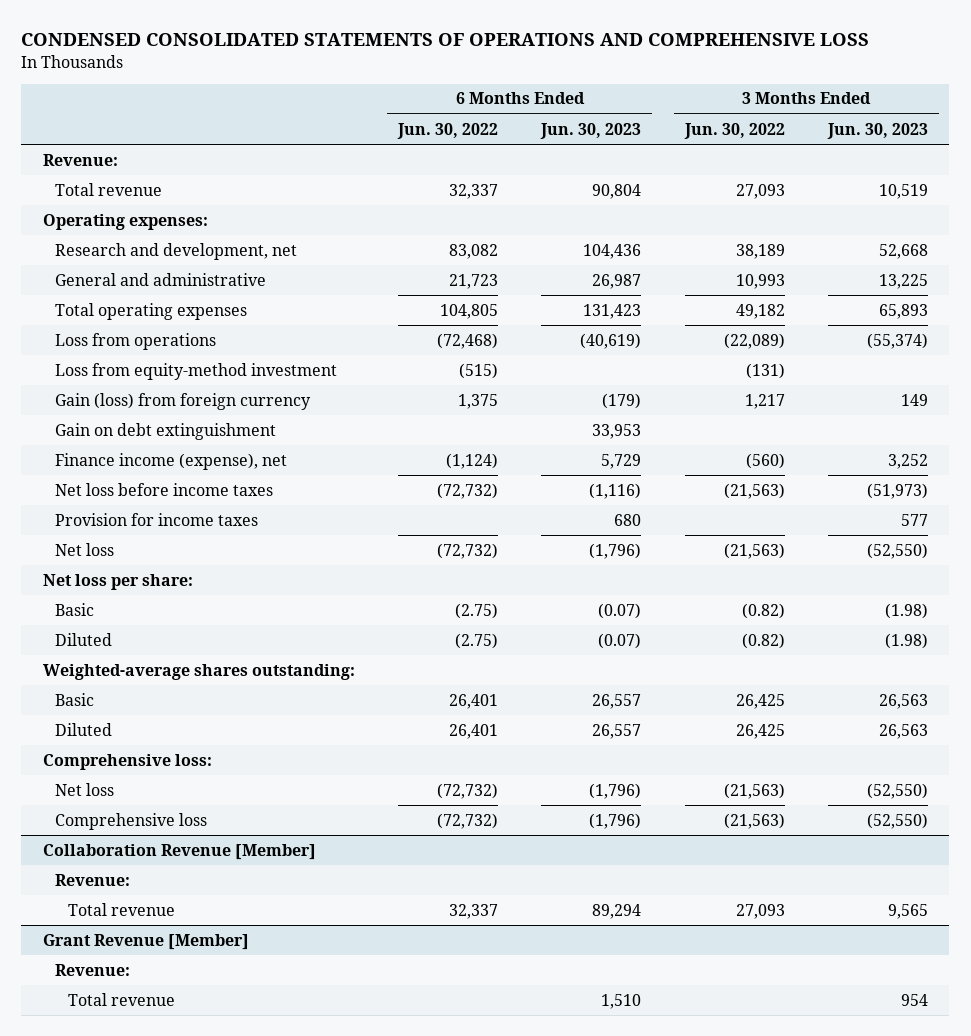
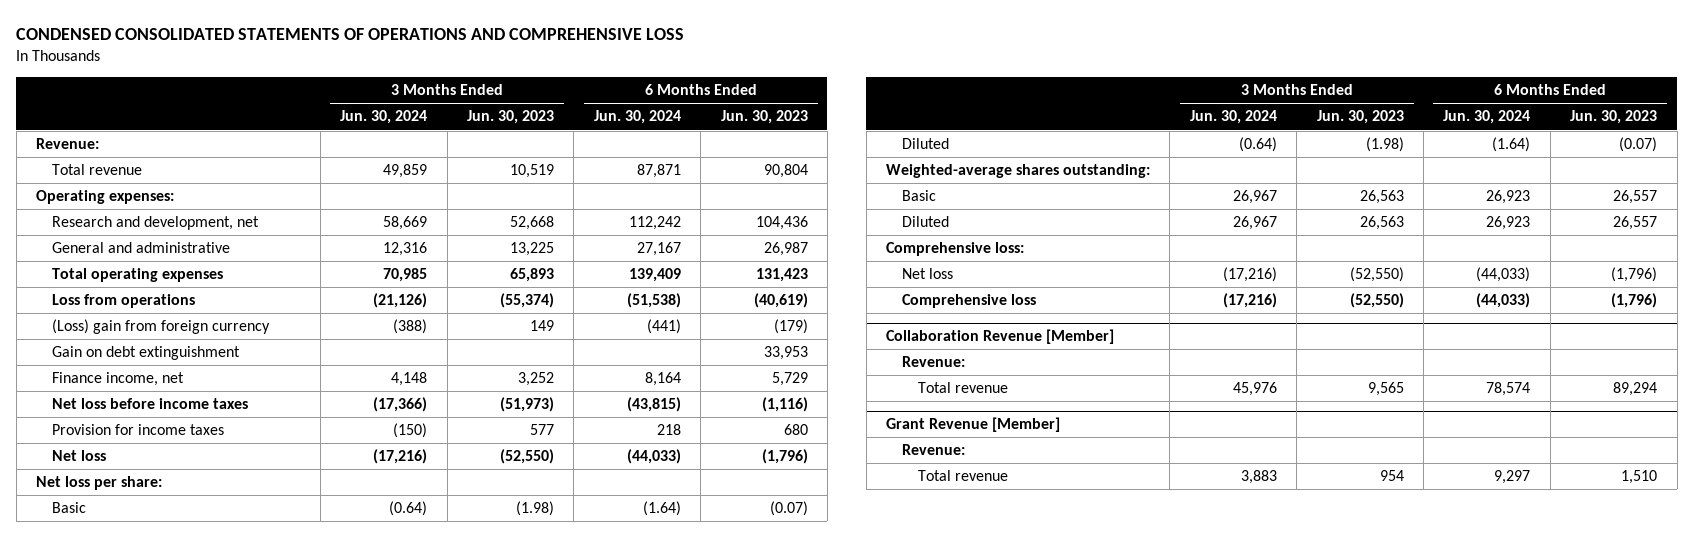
- | 6 Months Ended Jun. 30, 2022 | 6 Months Ended Jun. 30, 2023 | 3 Months Ended Jun. 30, 2022 | 3 Months Ended Jun. 30, 2023
+ | 3 Months Ended Jun. 30, 2024 | 3 Months Ended Jun. 30, 2023 | 6 Months Ended Jun. 30, 2024 | 6 Months Ended Jun. 30, 2023
- Loss from equity-method investment | (515) | | (131) |
- Gain (loss) from foreign currency | 1,375 | (179) | 1,217 | 149
+ (Loss) gain from foreign currency | (388) | 149 | (441) | (179)
- Finance income (expense), net | (1,124) | 5,729 | (560) | 3,252
+ Finance income, net | 4,148 | 3,252 | 8,164 | 5,729

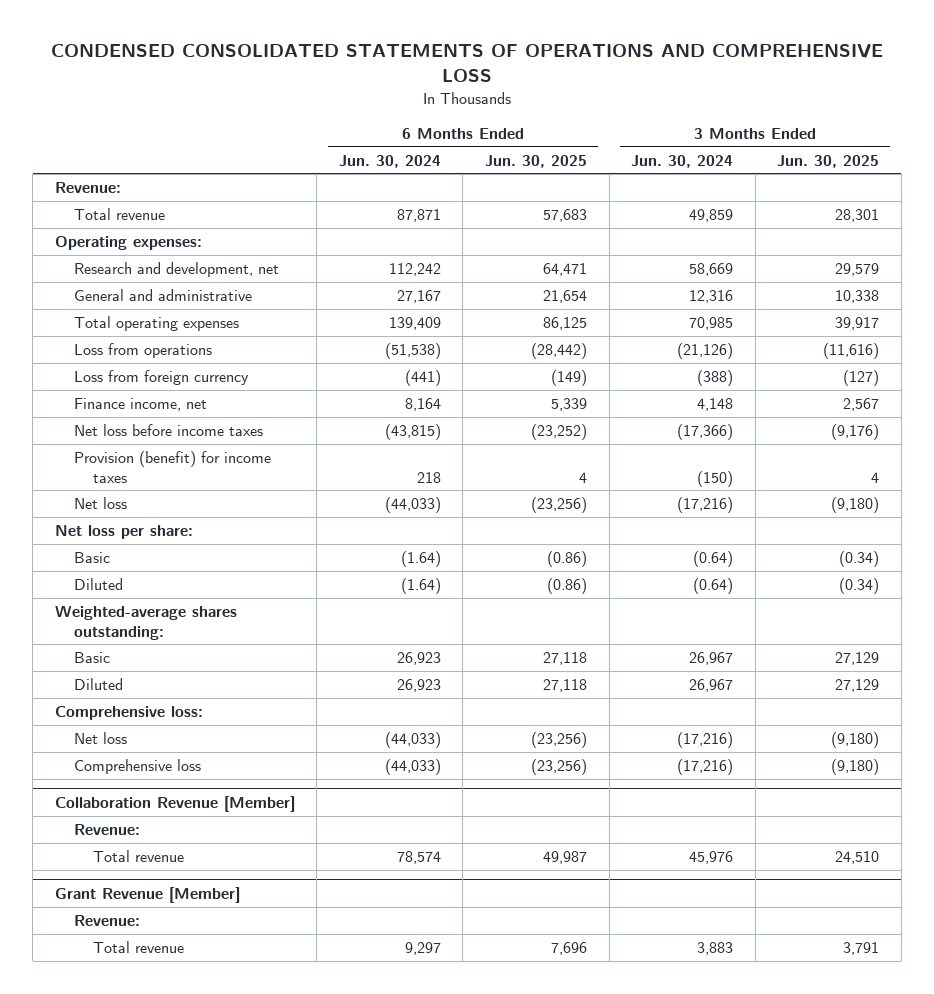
- | 3 Months Ended Jun. 30, 2024 | 3 Months Ended Jun. 30, 2023 | 6 Months Ended Jun. 30, 2024 | 6 Months Ended Jun. 30, 2023
+ | 6 Months Ended Jun. 30, 2024 | 6 Months Ended Jun. 30, 2025 | 3 Months Ended Jun. 30, 2024 | 3 Months Ended Jun. 30, 2025
- (Loss) gain from foreign currency | (388) | 149 | (441) | (179)
- Gain on debt extinguishment | | | | 33,953
+ Loss from foreign currency | (441) | (149) | (388) | (127)
- Provision for income taxes | (150) | 577 | 218 | 680
+ Provision (benefit) for income taxes | 218 | 4 | (150) | 4

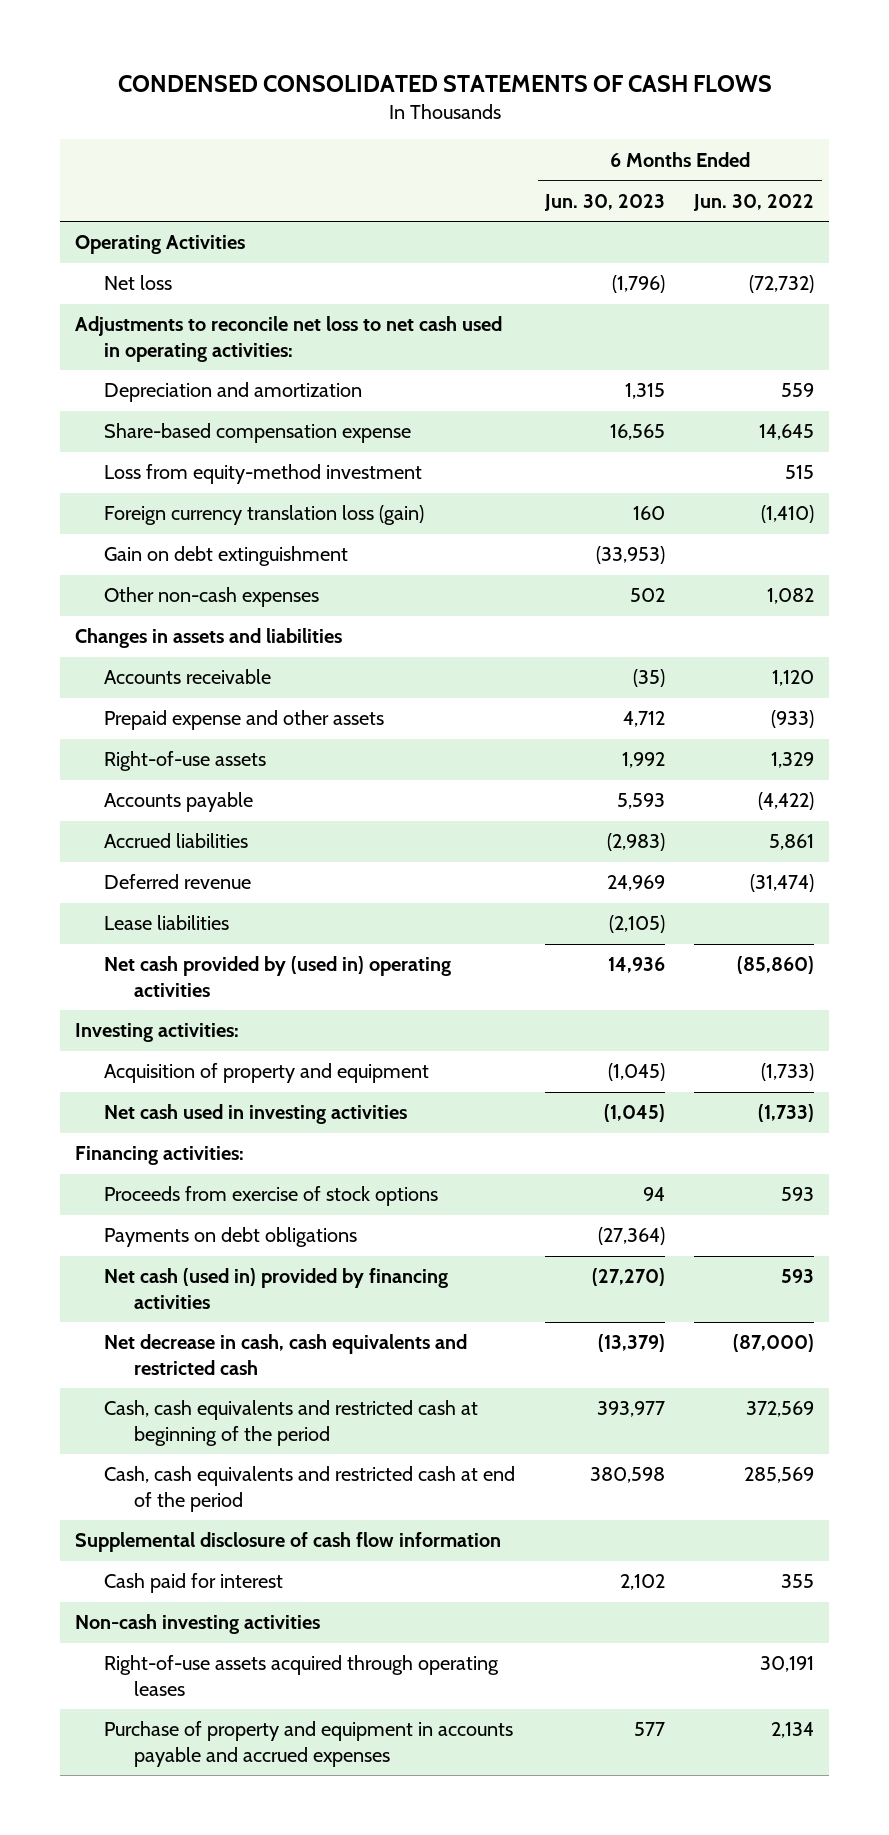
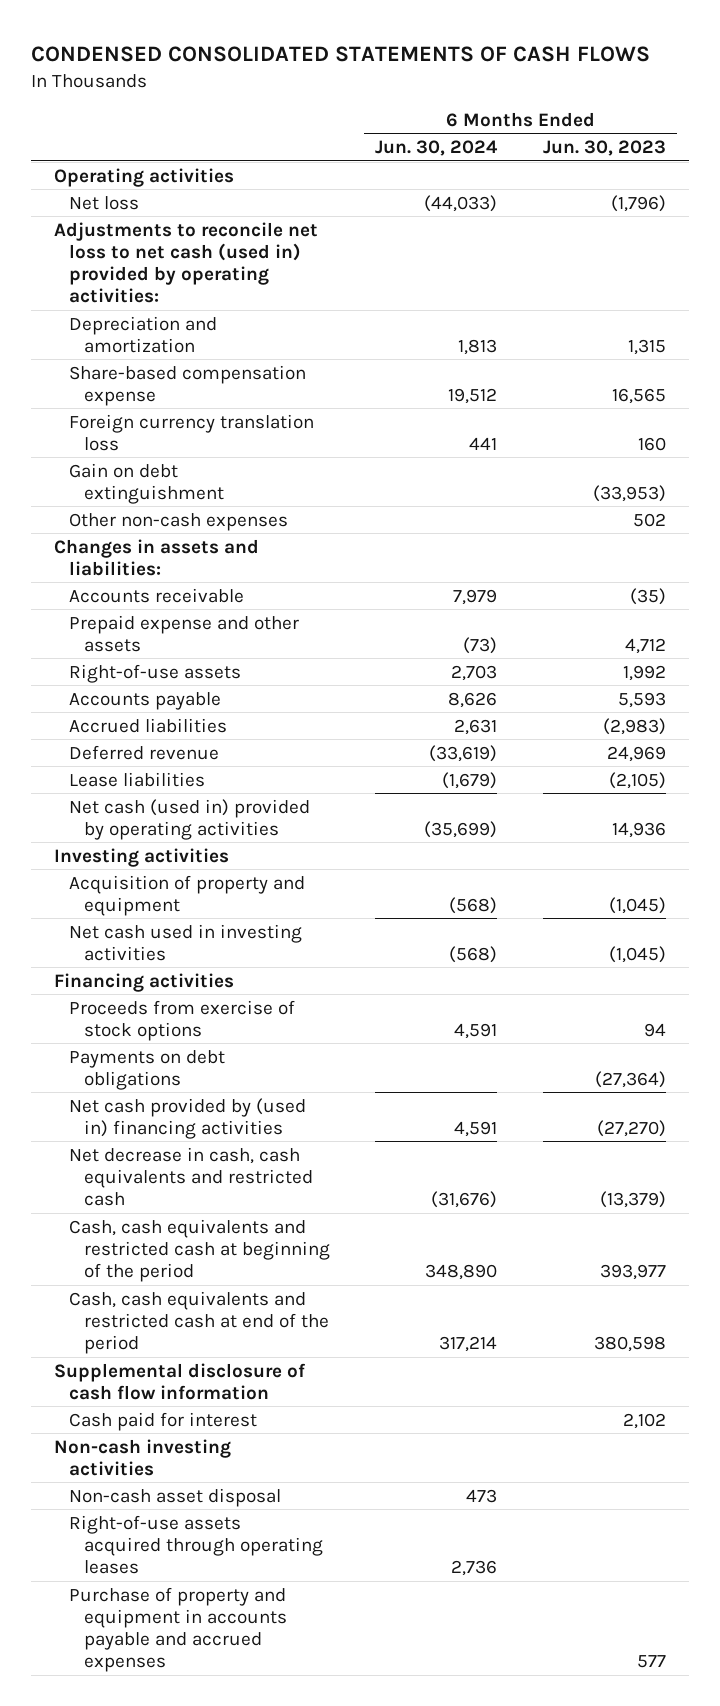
- | 6 Months Ended Jun. 30, 2023 | 6 Months Ended Jun. 30, 2022
+ | 6 Months Ended Jun. 30, 2024 | 6 Months Ended Jun. 30, 2023
- Operating Activities
+ Operating activities
- Adjustments to reconcile net loss to net cash used in operating activities:
+ Adjustments to reconcile net loss to net cash (used in) provided by operating activities:
- Loss from equity-method investment | | 515
- Foreign currency translation loss (gain) | 160 | (1,410)
+ Foreign currency translation loss | 441 | 160
- Changes in assets and liabilities
+ Changes in assets and liabilities:
- Net cash provided by (used in) operating activities | 14,936 | (85,860)
- Investing activities:
+ Net cash (used in) provided by operating activities | (35,699) | 14,936
+ Investing activities
- Financing activities:
+ Financing activities
- Net cash (used in) provided by financing activities | (27,270) | 593
+ Net cash provided by (used in) financing activities | 4,591 | (27,270)
+ Non-cash asset disposal | 473 |

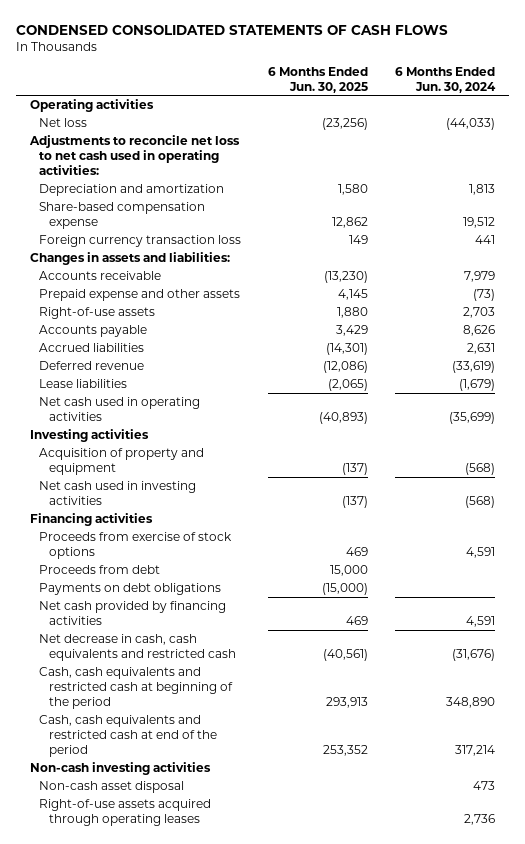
- | 6 Months Ended Jun. 30, 2024 | 6 Months Ended Jun. 30, 2023
+ | 6 Months Ended Jun. 30, 2025 | 6 Months Ended Jun. 30, 2024
- Adjustments to reconcile net loss to net cash (used in) provided by operating activities:
+ Adjustments to reconcile net loss to net cash used in operating activities:
- Foreign currency translation loss | 441 | 160
- Gain on debt extinguishment | | (33,953)
- Other non-cash expenses | | 502
+ Foreign currency transaction loss | 149 | 441
- Net cash (used in) provided by operating activities | (35,699) | 14,936
+ Net cash used in operating activities | (40,893) | (35,699)
+ Proceeds from debt | 15,000 |
- Net cash provided by (used in) financing activities | 4,591 | (27,270)
+ Net cash provided by financing activities | 469 | 4,591
- Supplemental disclosure of cash flow information
- Cash paid for interest | | 2,102
- Purchase of property and equipment in accounts payable and accrued expenses | | 577

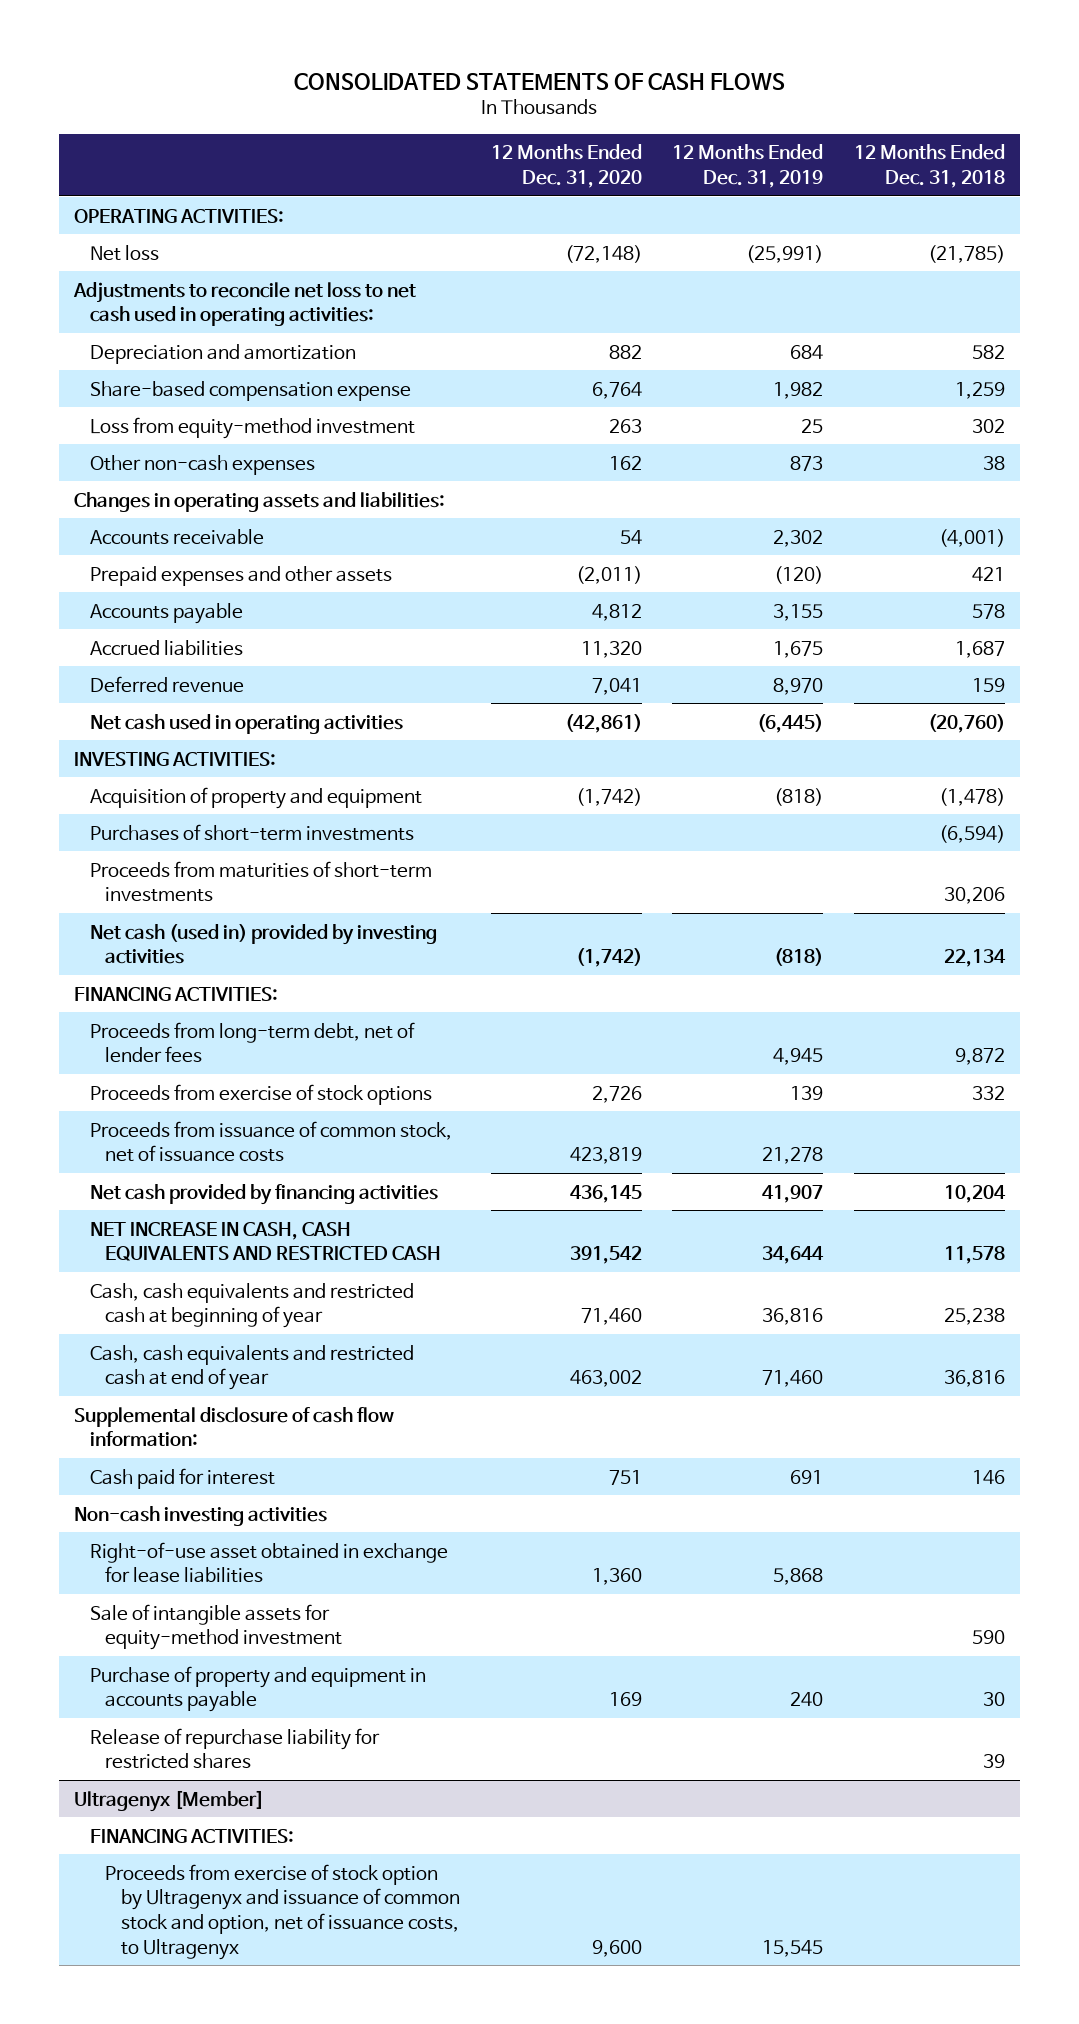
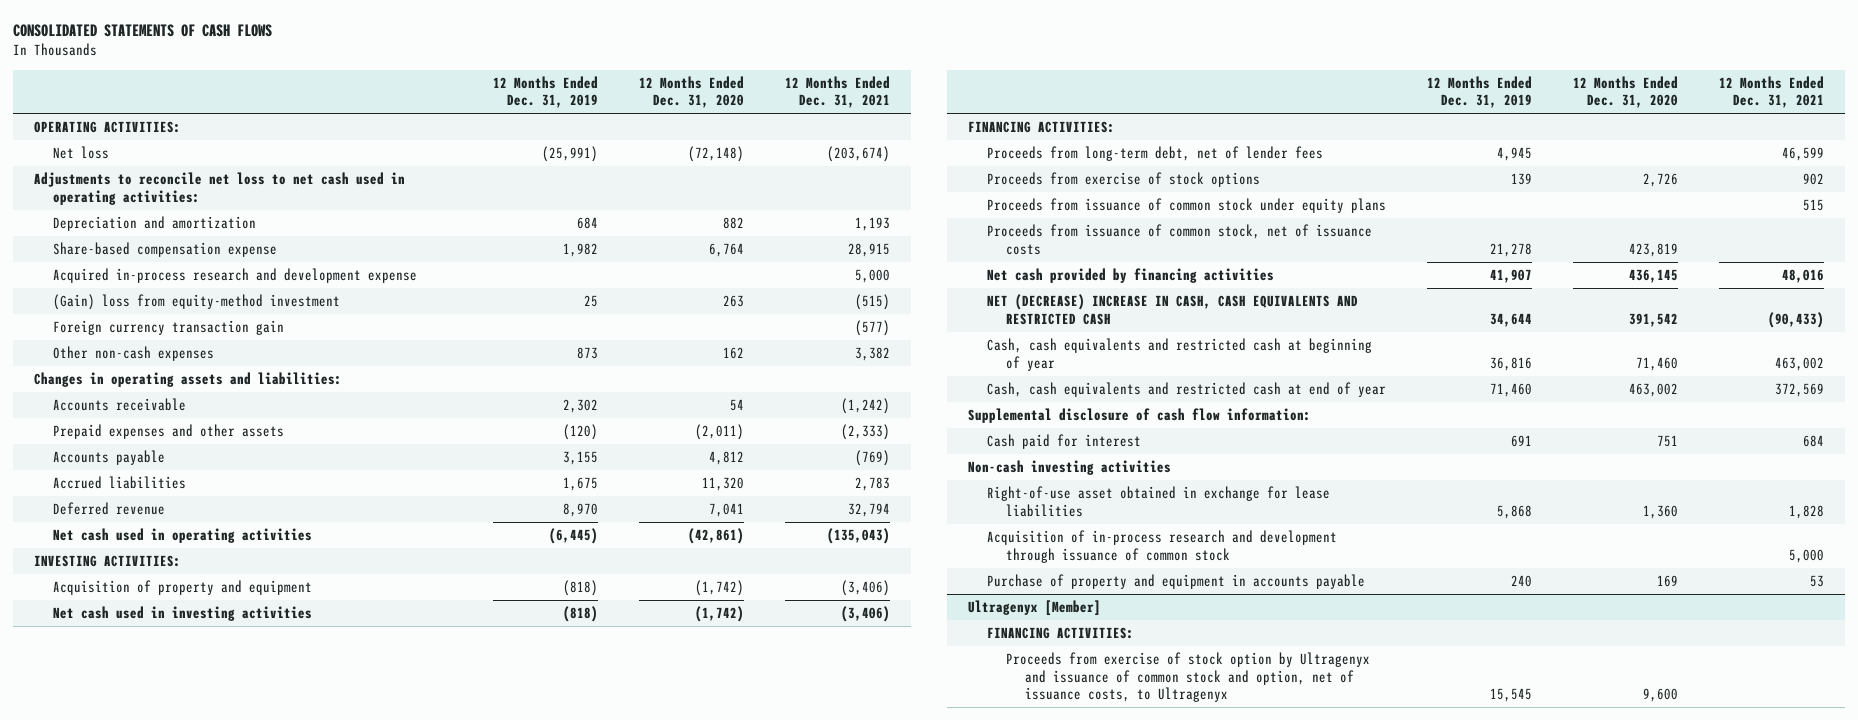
- | 12 Months Ended Dec. 31, 2020 | 12 Months Ended Dec. 31, 2019 | 12 Months Ended Dec. 31, 2018
+ | 12 Months Ended Dec. 31, 2019 | 12 Months Ended Dec. 31, 2020 | 12 Months Ended Dec. 31, 2021
- Loss from equity-method investment | 263 | 25 | 302
+ Acquired in-process research and development expense | | | 5,000
+ (Gain) loss from equity-method investment | 25 | 263 | (515)
+ Foreign currency transaction gain | | | (577)
- Purchases of short-term investments | | | (6,594)
- Proceeds from maturities of short-term investments | | | 30,206
- Net cash (used in) provided by investing activities | (1,742) | (818) | 22,134
+ Net cash used in investing activities | (818) | (1,742) | (3,406)
+ Proceeds from issuance of common stock under equity plans | | | 515
- NET INCREASE IN CASH, CASH EQUIVALENTS AND RESTRICTED CASH | 391,542 | 34,644 | 11,578
+ NET (DECREASE) INCREASE IN CASH, CASH EQUIVALENTS AND RESTRICTED CASH | 34,644 | 391,542 | (90,433)
- Sale of intangible assets for equity-method investment | | | 590
+ Acquisition of in-process research and development through issuance of common stock | | | 5,000
- Release of repurchase liability for restricted shares | | | 39

